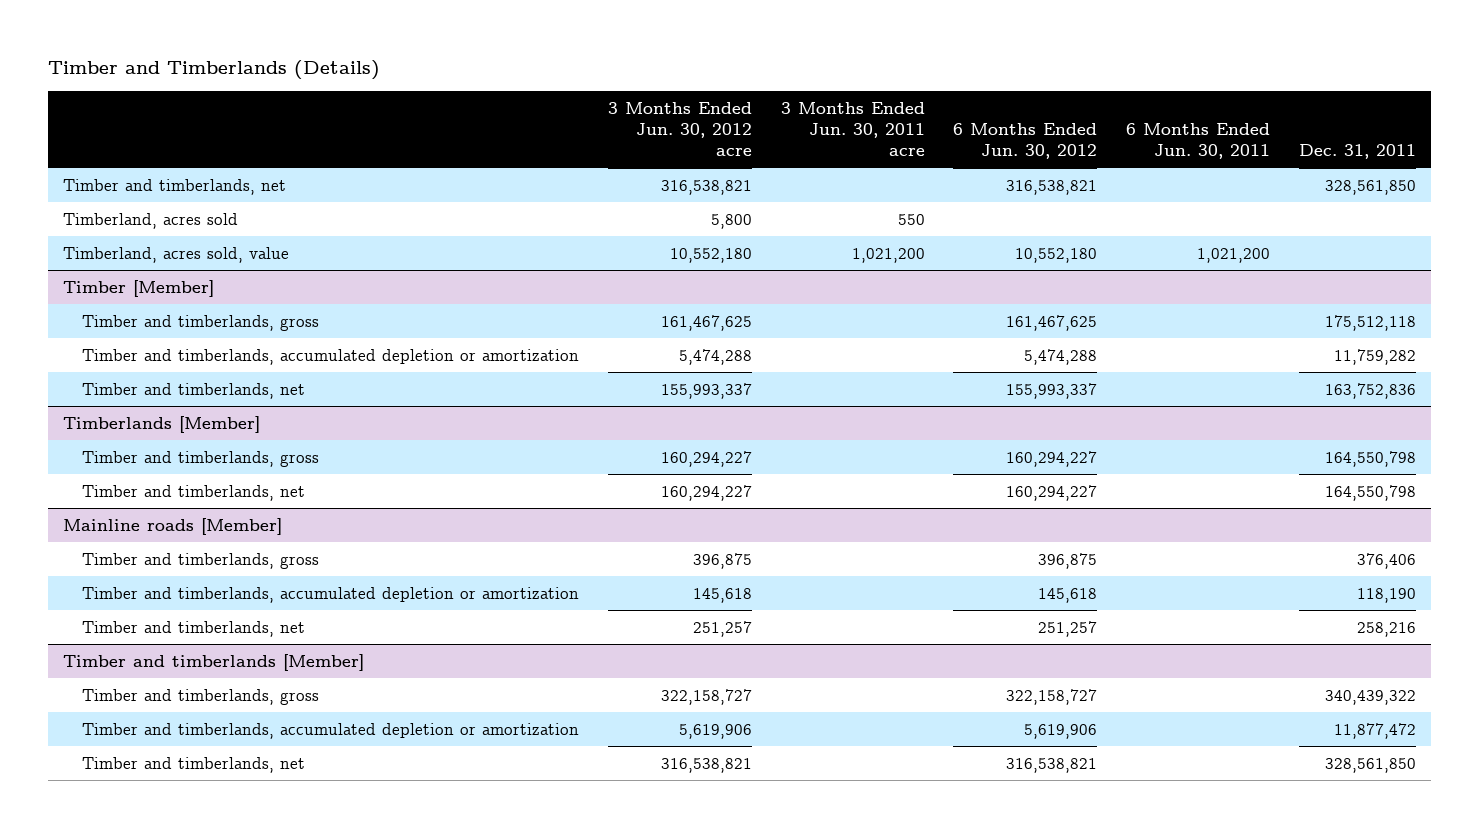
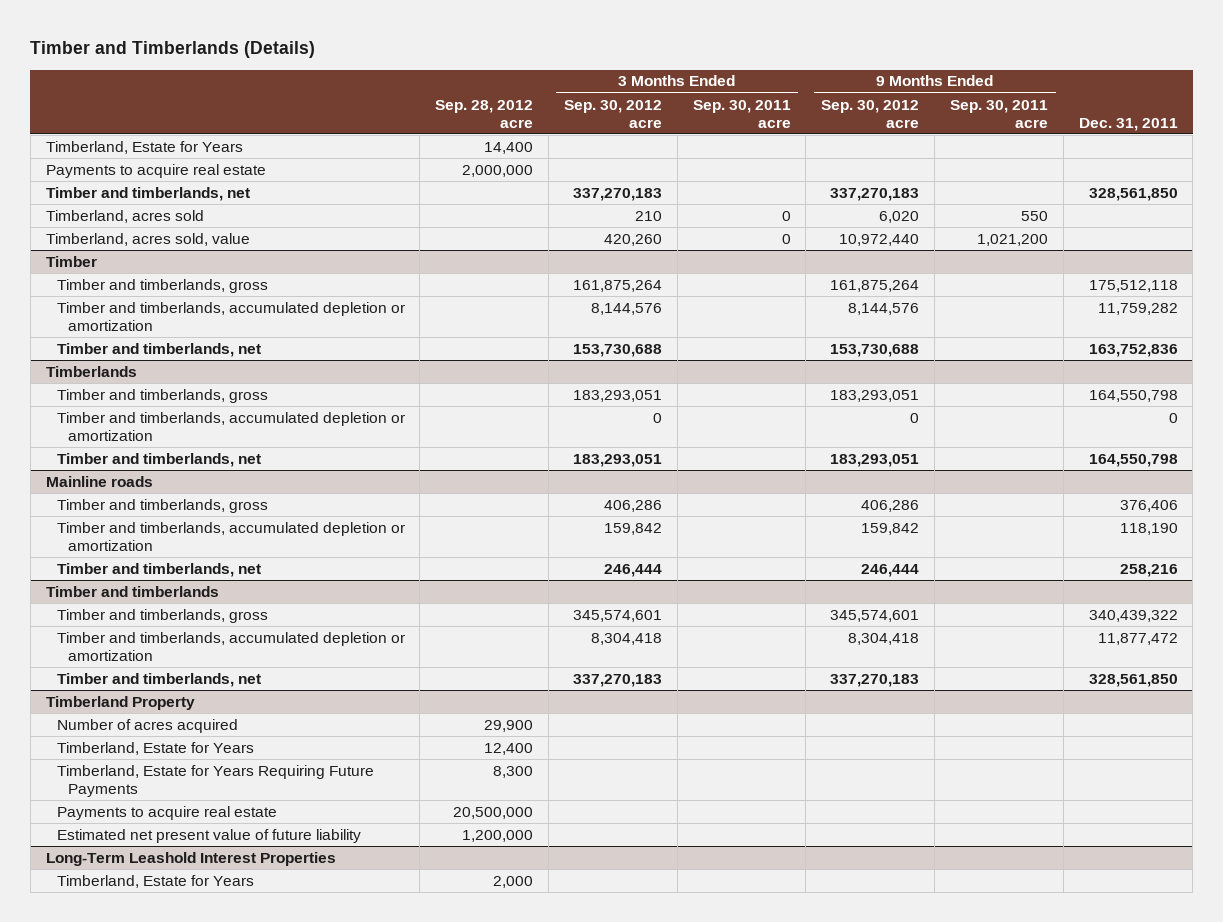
- | 3 Months Ended Jun. 30, 2012 acre | 3 Months Ended Jun. 30, 2011 acre | 6 Months Ended Jun. 30, 2012 | 6 Months Ended Jun. 30, 2011 | Dec. 31, 2011
+ | Sep. 28, 2012 acre | 3 Months Ended Sep. 30, 2012 acre | 3 Months Ended Sep. 30, 2011 acre | 9 Months Ended Sep. 30, 2012 acre | 9 Months Ended Sep. 30, 2011 acre | Dec. 31, 2011
+ Timberland, Estate for Years | 14,400 | | | | |
+ Payments to acquire real estate | 2,000,000 | | | | |
- Timber [Member]
+ Timber
- Timberlands [Member]
+ Timberlands
+ Timber and timberlands, accumulated depletion or amortization | | 0 | | 0 | | 0
- Mainline roads [Member]
+ Mainline roads
- Timber and timberlands [Member]
+ Timber and timberlands
+ Timberland Property
+ Number of acres acquired | 29,900 | | | | |
+ Timberland, Estate for Years | 12,400 | | | | |
+ Timberland, Estate for Years Requiring Future Payments | 8,300 | | | | |
+ Payments to acquire real estate | 20,500,000 | | | | |
+ Estimated net present value of future liability | 1,200,000 | | | | |
+ Long-Term Leashold Interest Properties
+ Timberland, Estate for Years | 2,000 | | | | |

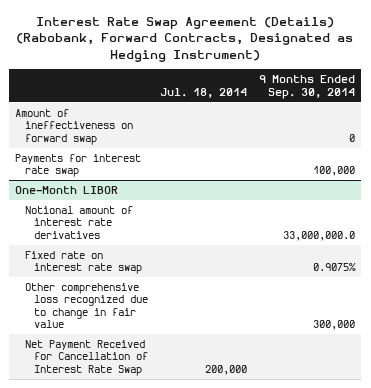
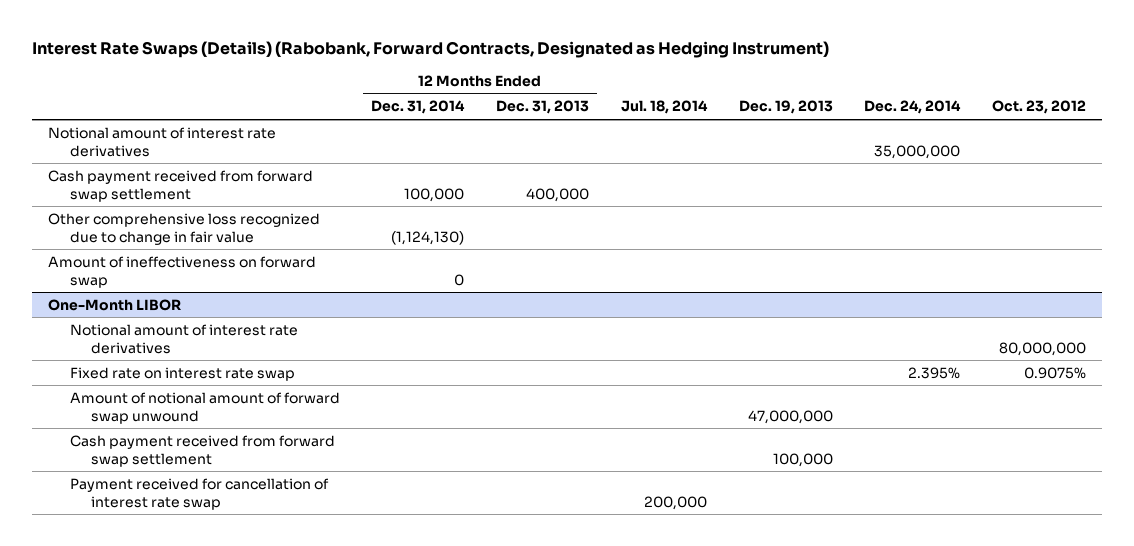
- Interest Rate Swap Agreement (Details) (Rabobank, Forward Contracts, Designated as Hedging Instrument)
+ Interest Rate Swaps (Details) (Rabobank, Forward Contracts, Designated as Hedging Instrument)
- | Jul. 18, 2014 | 9 Months Ended Sep. 30, 2014
+ | 12 Months Ended Dec. 31, 2014 | 12 Months Ended Dec. 31, 2013 | Jul. 18, 2014 | Dec. 19, 2013 | Dec. 24, 2014 | Oct. 23, 2012
+ Notional amount of interest rate derivatives | | | | | 35,000,000 |
+ Cash payment received from forward swap settlement | 100,000 | 400,000 | | | |
+ Other comprehensive loss recognized due to change in fair value | (1,124,130) | | | | |
- Payments for interest rate swap | | 100,000
@ One-Month LIBOR
- Other comprehensive loss recognized due to change in fair value | | 300,000
- Net Payment Received for Cancellation of Interest Rate Swap | 200,000 |
+ Amount of notional amount of forward swap unwound | | | | 47,000,000 | |
+ Cash payment received from forward swap settlement | | | | 100,000 | |
+ Payment received for cancellation of interest rate swap | | | 200,000 | | |

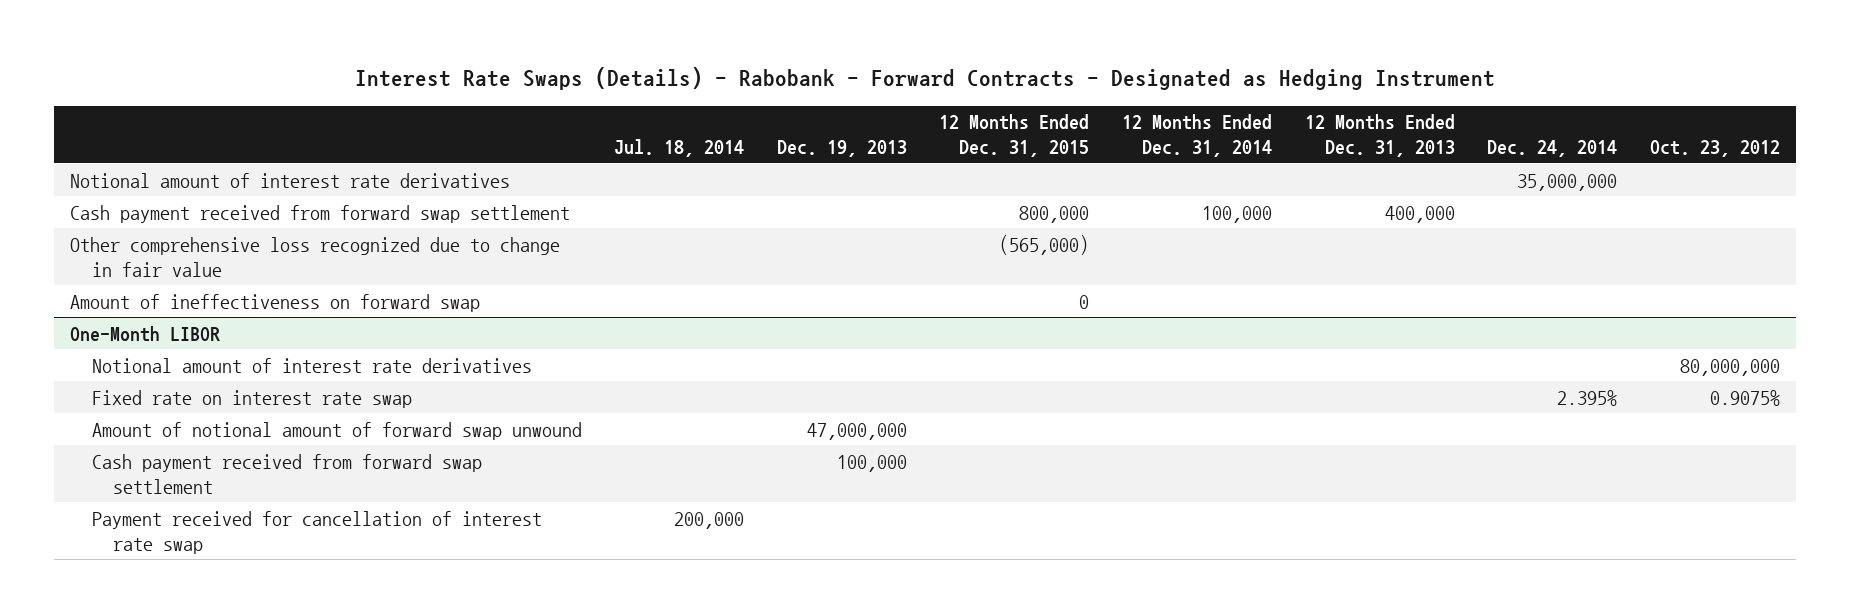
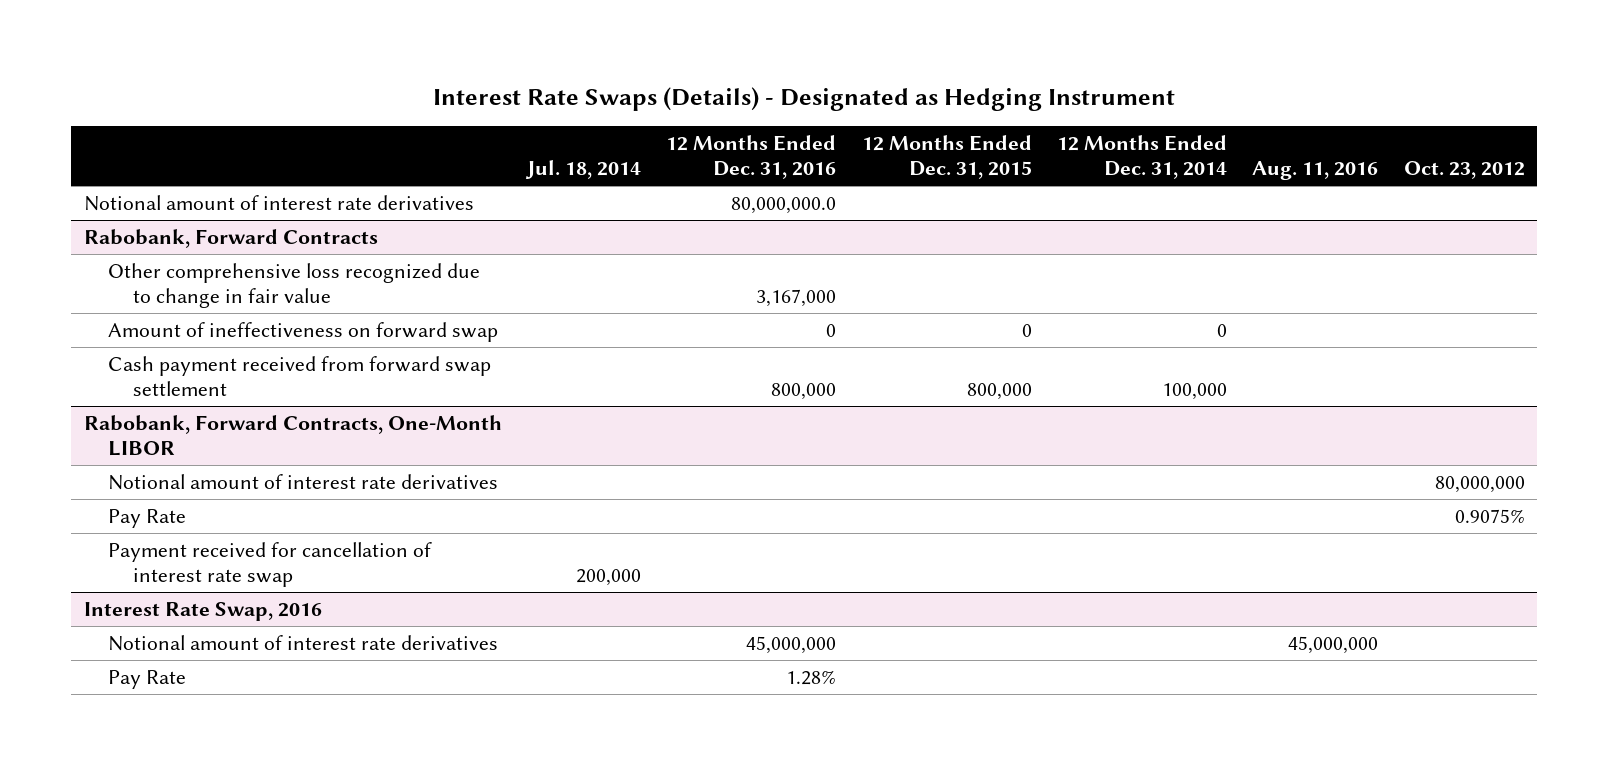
- Interest Rate Swaps (Details) - Rabobank - Forward Contracts - Designated as Hedging Instrument
+ Interest Rate Swaps (Details) - Designated as Hedging Instrument
- | Jul. 18, 2014 | Dec. 19, 2013 | 12 Months Ended Dec. 31, 2015 | 12 Months Ended Dec. 31, 2014 | 12 Months Ended Dec. 31, 2013 | Dec. 24, 2014 | Oct. 23, 2012
+ | Jul. 18, 2014 | 12 Months Ended Dec. 31, 2016 | 12 Months Ended Dec. 31, 2015 | 12 Months Ended Dec. 31, 2014 | Aug. 11, 2016 | Oct. 23, 2012
- Cash payment received from forward swap settlement | | | 800,000 | 100,000 | 400,000 | |
- Other comprehensive loss recognized due to change in fair value | | | (565,000) | | | |
- Amount of ineffectiveness on forward swap | | | 0 | | | |
- One-Month LIBOR
+ Rabobank, Forward Contracts
+ Other comprehensive loss recognized due to change in fair value | | 3,167,000 | | | |
+ Amount of ineffectiveness on forward swap | | 0 | 0 | 0 | |
+ Cash payment received from forward swap settlement | | 800,000 | 800,000 | 100,000 | |
+ Rabobank, Forward Contracts, One-Month LIBOR
- Fixed rate on interest rate swap | | | | | | 2.395% | 0.9075%
- Amount of notional amount of forward swap unwound | | 47,000,000 | | | | |
- Cash payment received from forward swap settlement | | 100,000 | | | | |
+ Pay Rate | | | | | | 0.9075%
+ Interest Rate Swap, 2016
+ Notional amount of interest rate derivatives | | 45,000,000 | | | 45,000,000 |
+ Pay Rate | | 1.28% | | | |

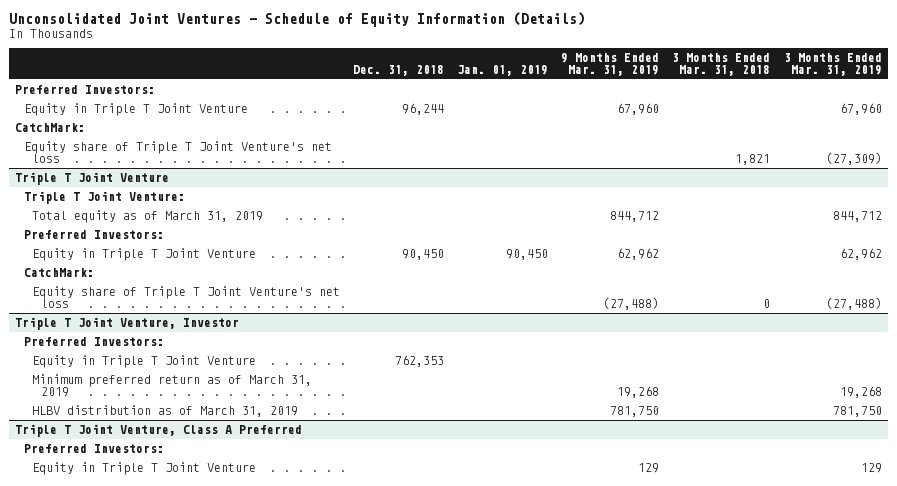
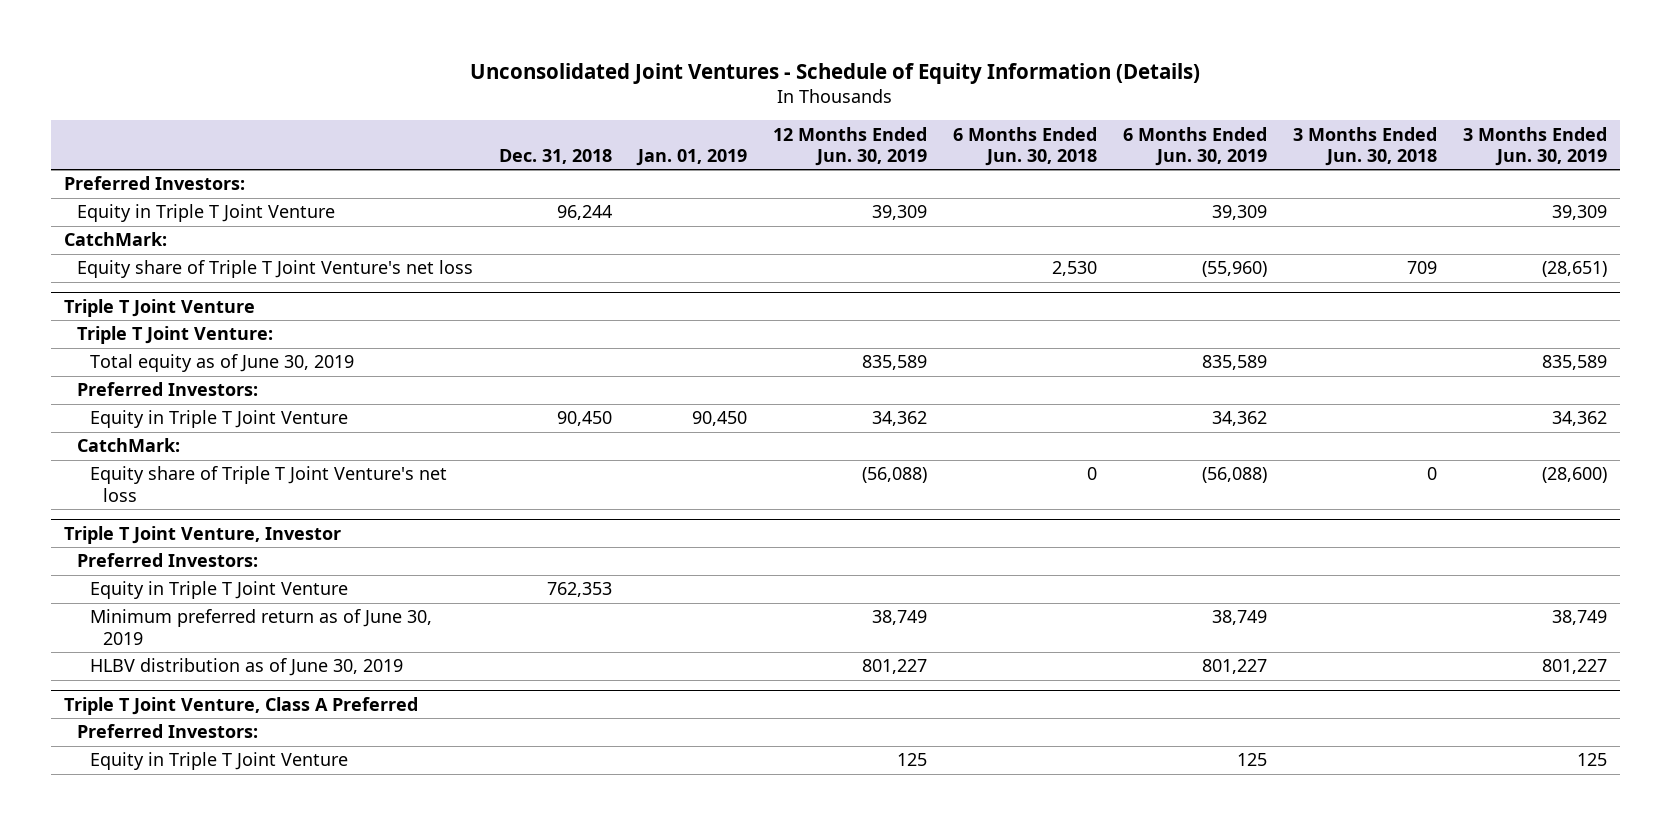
- | Dec. 31, 2018 | Jan. 01, 2019 | 9 Months Ended Mar. 31, 2019 | 3 Months Ended Mar. 31, 2018 | 3 Months Ended Mar. 31, 2019
+ | Dec. 31, 2018 | Jan. 01, 2019 | 12 Months Ended Jun. 30, 2019 | 6 Months Ended Jun. 30, 2018 | 6 Months Ended Jun. 30, 2019 | 3 Months Ended Jun. 30, 2018 | 3 Months Ended Jun. 30, 2019
@ Triple T Joint Venture
- Total equity as of March 31, 2019 | | | 844,712 | | 844,712
+ Total equity as of June 30, 2019 | | | 835,589 | | 835,589 | | 835,589
@ Triple T Joint Venture, Investor
- Minimum preferred return as of March 31, 2019 | | | 19,268 | | 19,268
- HLBV distribution as of March 31, 2019 | | | 781,750 | | 781,750
+ Minimum preferred return as of June 30, 2019 | | | 38,749 | | 38,749 | | 38,749
+ HLBV distribution as of June 30, 2019 | | | 801,227 | | 801,227 | | 801,227

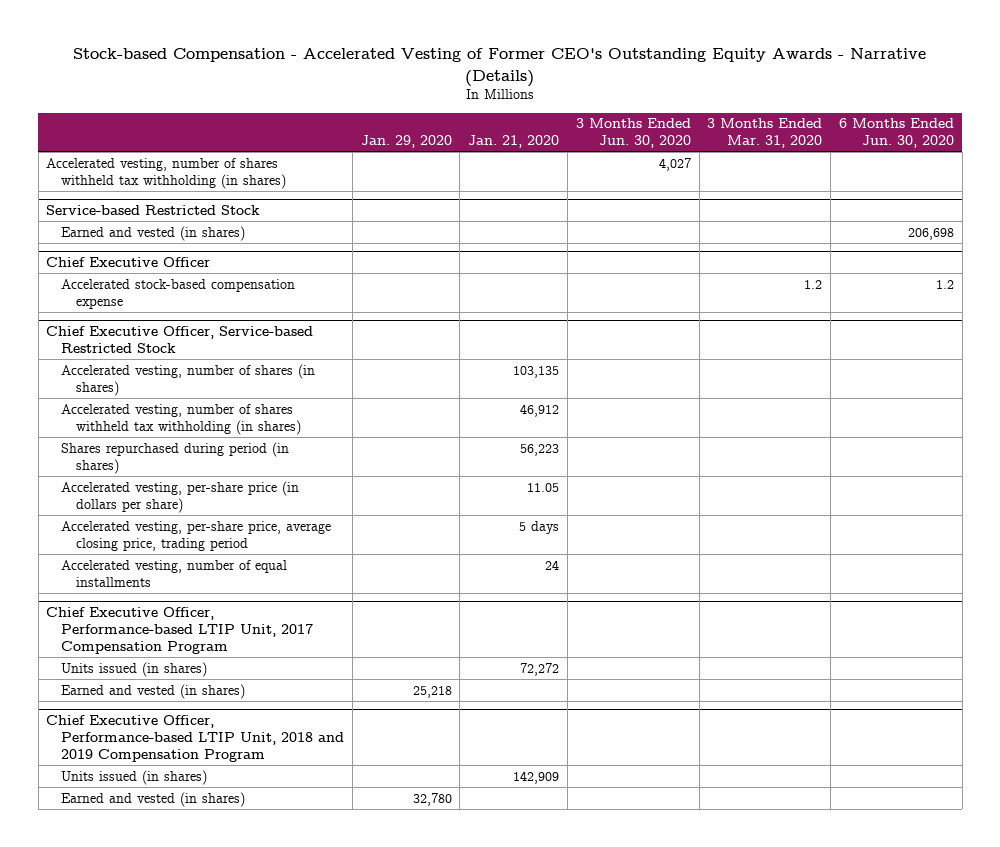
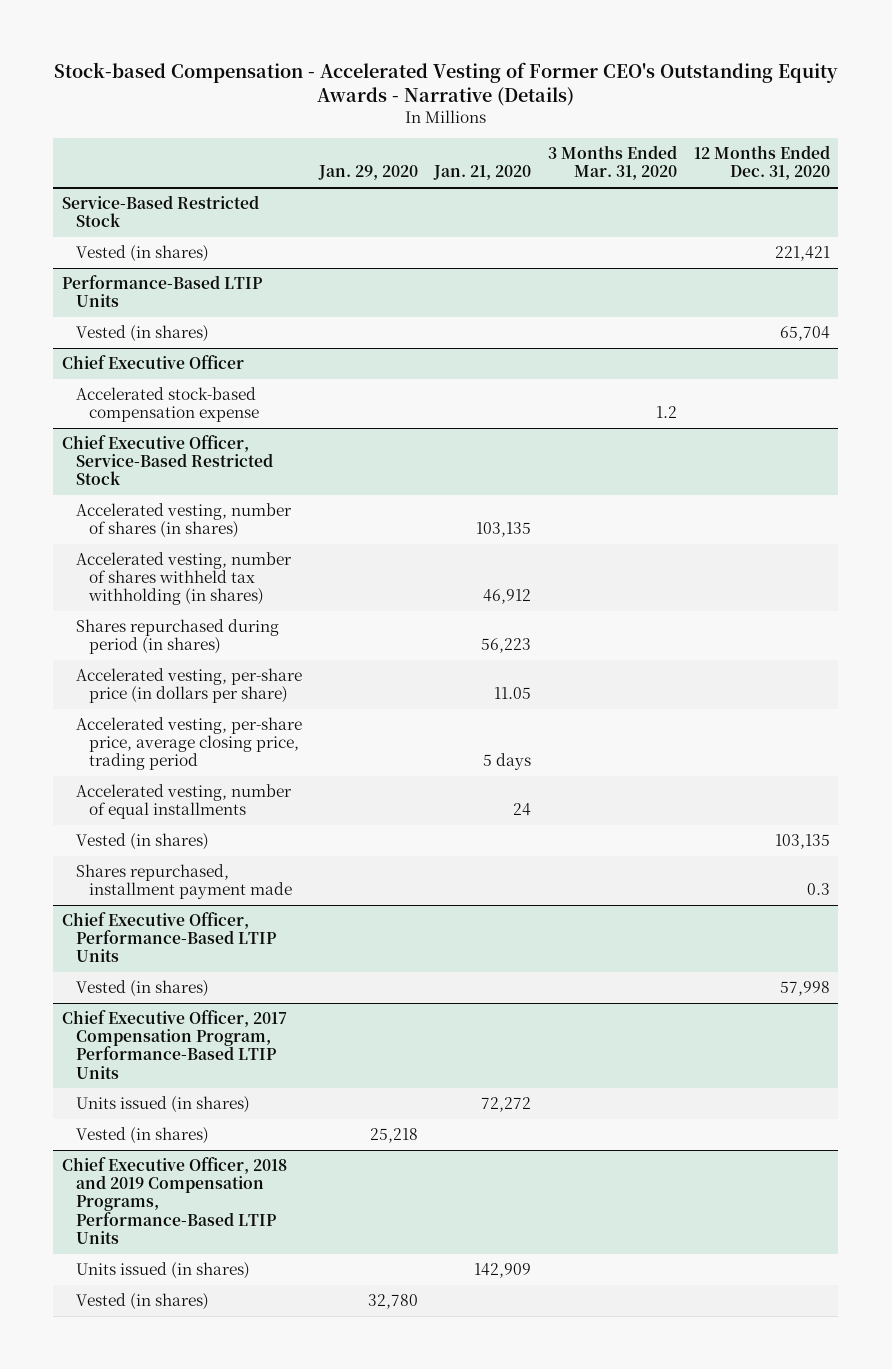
- | Jan. 29, 2020 | Jan. 21, 2020 | 3 Months Ended Jun. 30, 2020 | 3 Months Ended Mar. 31, 2020 | 6 Months Ended Jun. 30, 2020
+ | Jan. 29, 2020 | Jan. 21, 2020 | 3 Months Ended Mar. 31, 2020 | 12 Months Ended Dec. 31, 2020
- Accelerated vesting, number of shares withheld tax withholding (in shares) | | | 4,027 | |
- Service-based Restricted Stock
- Earned and vested (in shares) | | | | | 206,698
+ Service-Based Restricted Stock
+ Vested (in shares) | | | | 221,421
+ Performance-Based LTIP Units
+ Vested (in shares) | | | | 65,704
- Chief Executive Officer, Service-based Restricted Stock
+ Chief Executive Officer, Service-Based Restricted Stock
- Chief Executive Officer, Performance-based LTIP Unit, 2017 Compensation Program
+ Vested (in shares) | | | | 103,135
+ Shares repurchased, installment payment made | | | | 0.3
+ Chief Executive Officer, Performance-Based LTIP Units
+ Vested (in shares) | | | | 57,998
+ Chief Executive Officer, 2017 Compensation Program, Performance-Based LTIP Units
- Earned and vested (in shares) | 25,218 | | | |
- Chief Executive Officer, Performance-based LTIP Unit, 2018 and 2019 Compensation Program
+ Vested (in shares) | 25,218 | | |
+ Chief Executive Officer, 2018 and 2019 Compensation Programs, Performance-Based LTIP Units
- Earned and vested (in shares) | 32,780 | | | |
+ Vested (in shares) | 32,780 | | |

